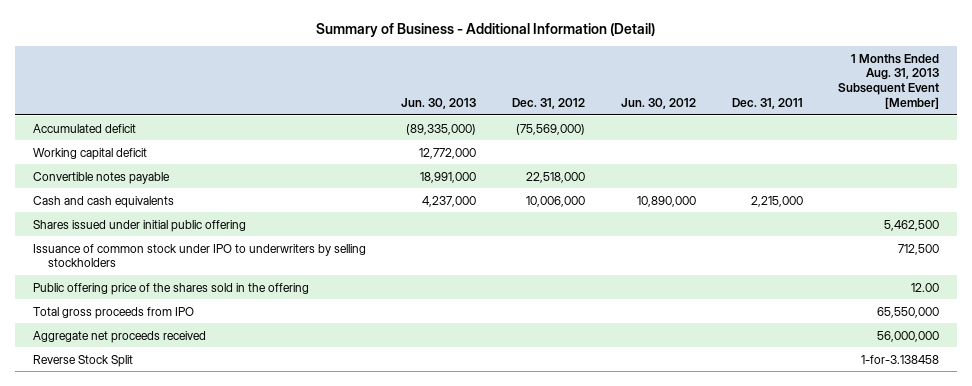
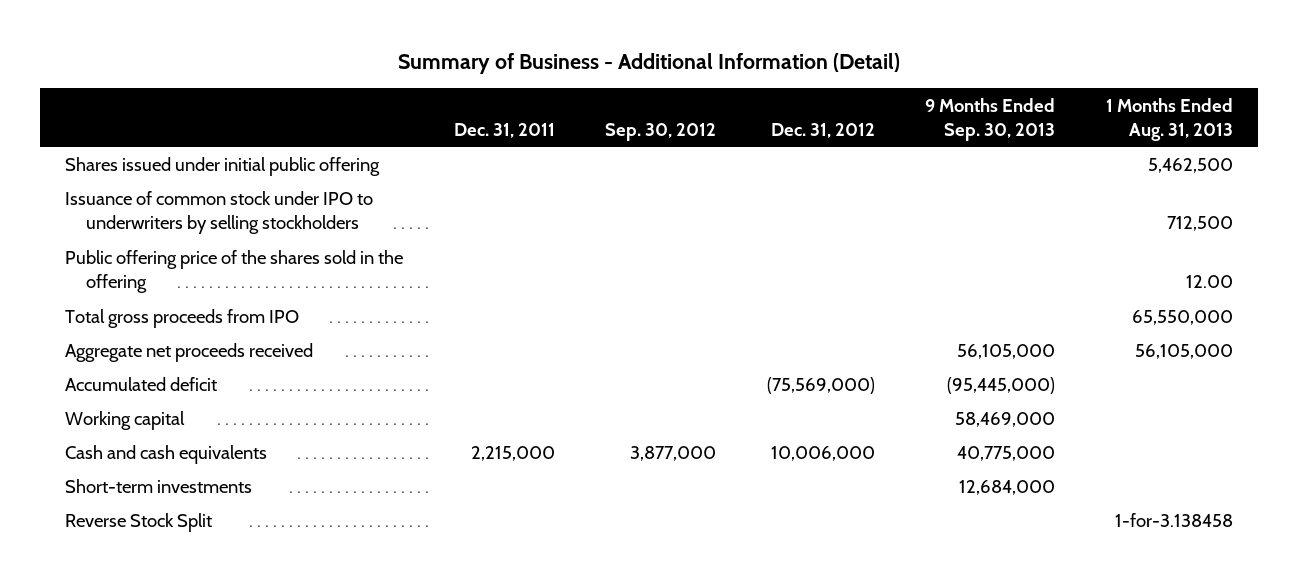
- | Jun. 30, 2013 | Dec. 31, 2012 | Jun. 30, 2012 | Dec. 31, 2011 | 1 Months Ended Aug. 31, 2013 Subsequent Event [Member]
+ | Dec. 31, 2011 | Sep. 30, 2012 | Dec. 31, 2012 | 9 Months Ended Sep. 30, 2013 | 1 Months Ended Aug. 31, 2013
- Working capital deficit | 12,772,000 | | | |
- Convertible notes payable | 18,991,000 | 22,518,000 | | |
moved down: Accumulated deficit | | | (75,569,000) | (95,445,000) |
+ Working capital | | | | 58,469,000 |
moved down: Cash and cash equivalents | 2,215,000 | 3,877,000 | 10,006,000 | 40,775,000 |
+ Short-term investments | | | | 12,684,000 |

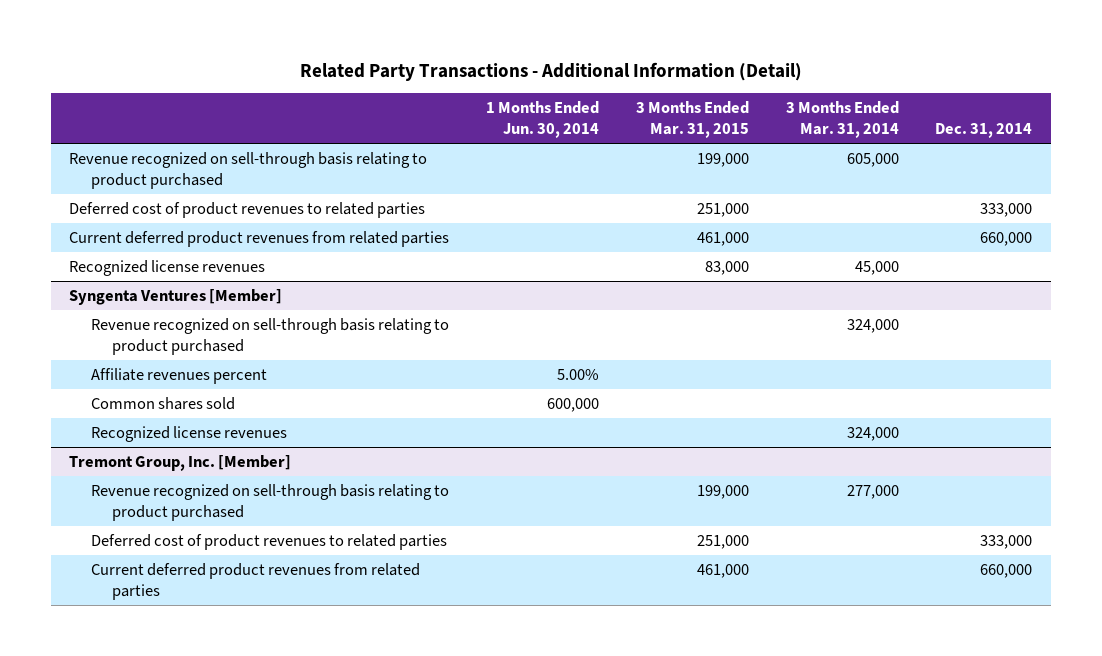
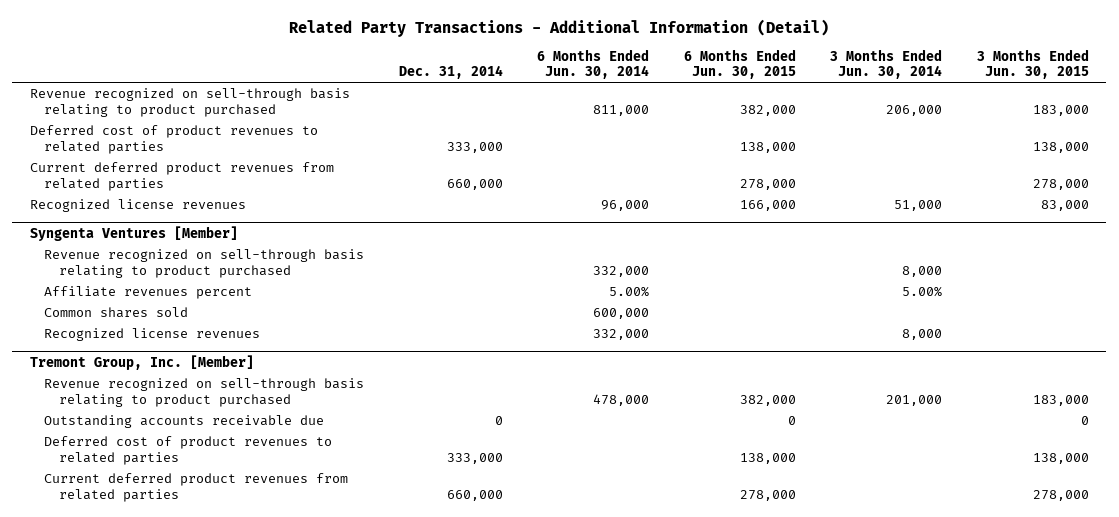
- | 1 Months Ended Jun. 30, 2014 | 3 Months Ended Mar. 31, 2015 | 3 Months Ended Mar. 31, 2014 | Dec. 31, 2014
+ | Dec. 31, 2014 | 6 Months Ended Jun. 30, 2014 | 6 Months Ended Jun. 30, 2015 | 3 Months Ended Jun. 30, 2014 | 3 Months Ended Jun. 30, 2015
@ Tremont Group, Inc. [Member]
+ Outstanding accounts receivable due | 0 | | 0 | | 0

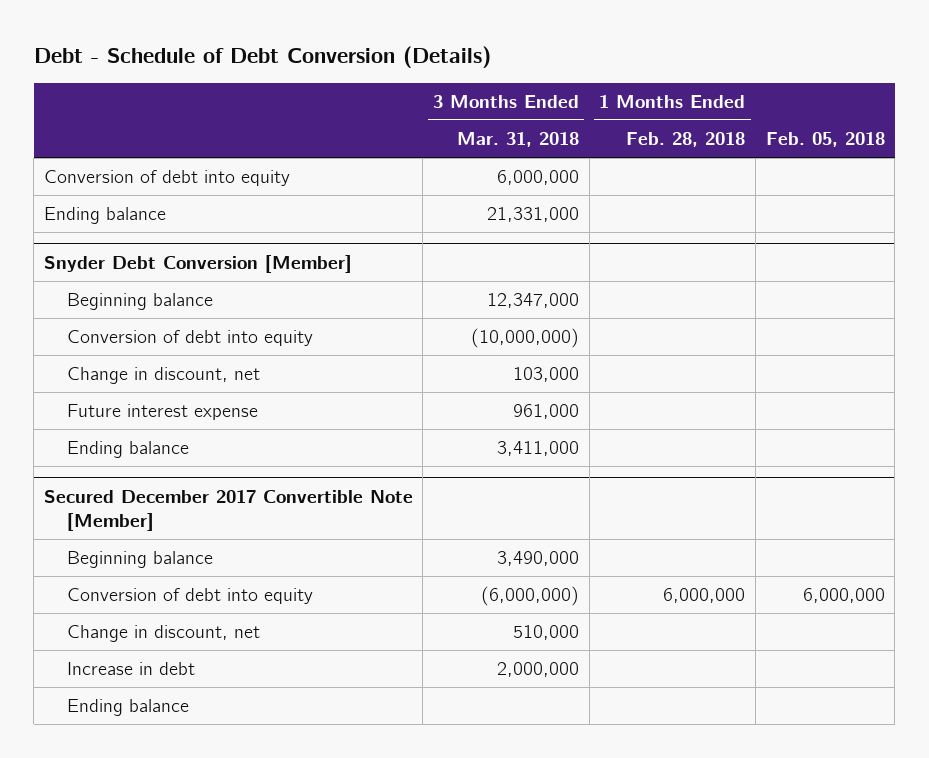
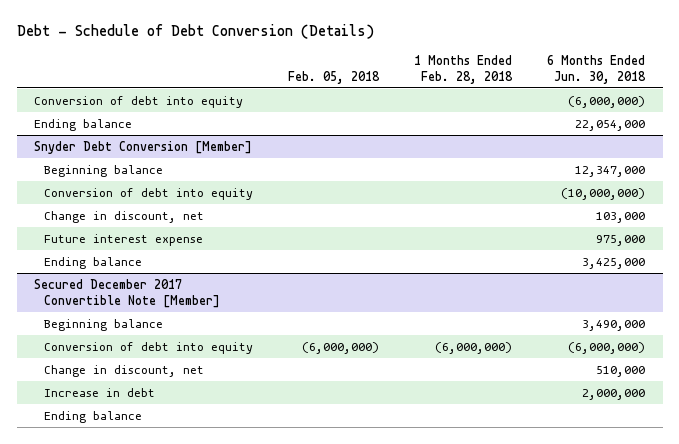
- | 3 Months Ended Mar. 31, 2018 | 1 Months Ended Feb. 28, 2018 | Feb. 05, 2018
+ | Feb. 05, 2018 | 1 Months Ended Feb. 28, 2018 | 6 Months Ended Jun. 30, 2018
@ Secured December 2017 Convertible Note [Member]
- Conversion of debt into equity | (6,000,000) | 6,000,000 | 6,000,000
+ Conversion of debt into equity | (6,000,000) | (6,000,000) | (6,000,000)

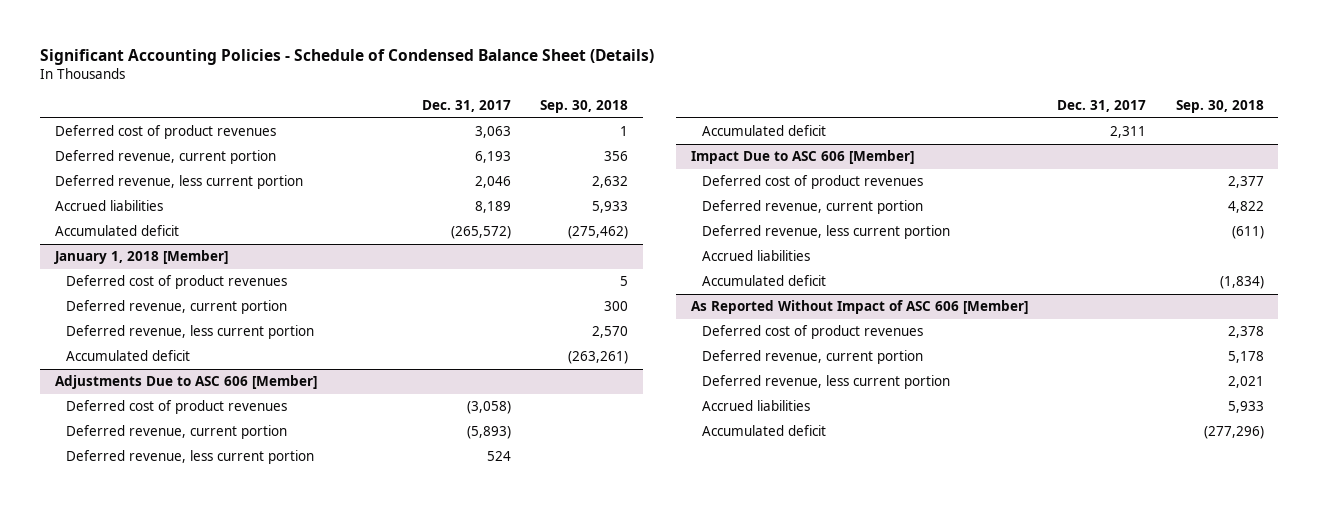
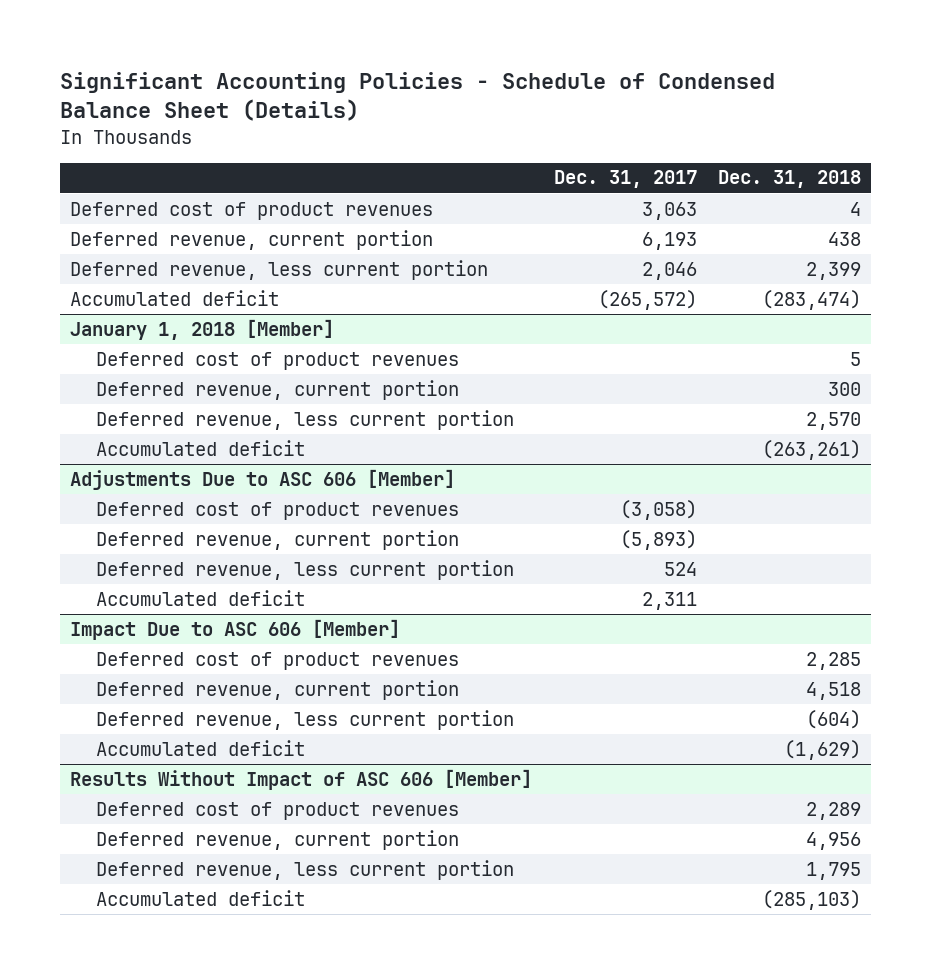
- | Dec. 31, 2017 | Sep. 30, 2018
+ | Dec. 31, 2017 | Dec. 31, 2018
- Accrued liabilities | 8,189 | 5,933
@ Impact Due to ASC 606 [Member]
- Accrued liabilities
- As Reported Without Impact of ASC 606 [Member]
- Deferred cost of product revenues | | 2,378
- Deferred revenue, current portion | | 5,178
- Deferred revenue, less current portion | | 2,021
- Accrued liabilities | | 5,933
- Accumulated deficit | | (277,296)
+ Results Without Impact of ASC 606 [Member]
+ Deferred cost of product revenues | | 2,289
+ Deferred revenue, current portion | | 4,956
+ Deferred revenue, less current portion | | 1,795
+ Accumulated deficit | | (285,103)

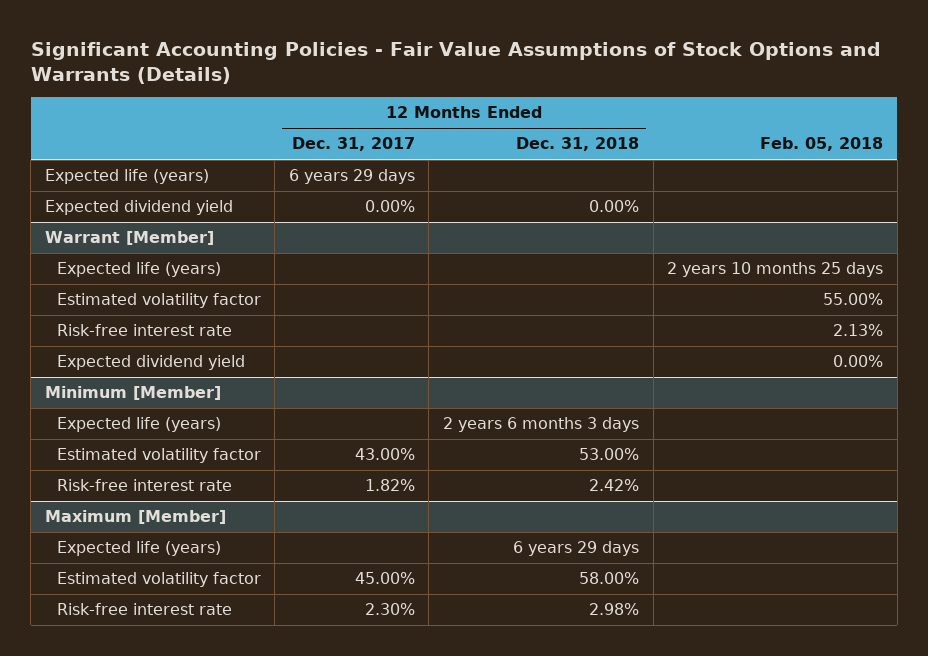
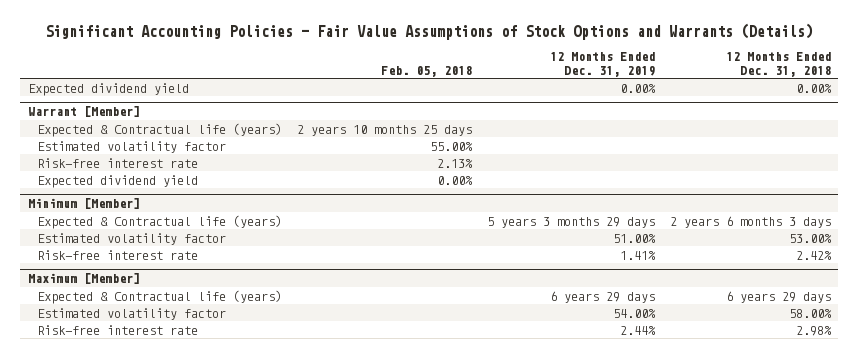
- | 12 Months Ended Dec. 31, 2017 | 12 Months Ended Dec. 31, 2018 | Feb. 05, 2018
+ | Feb. 05, 2018 | 12 Months Ended Dec. 31, 2019 | 12 Months Ended Dec. 31, 2018
- Expected life (years) | 6 years 29 days | |
@ Warrant [Member]
- Expected life (years) | | | 2 years 10 months 25 days
+ Expected & Contractual life (years) | 2 years 10 months 25 days | |
@ Minimum [Member]
- Expected life (years) | | 2 years 6 months 3 days |
+ Expected & Contractual life (years) | | 5 years 3 months 29 days | 2 years 6 months 3 days
@ Maximum [Member]
- Expected life (years) | | 6 years 29 days |
+ Expected & Contractual life (years) | | 6 years 29 days | 6 years 29 days

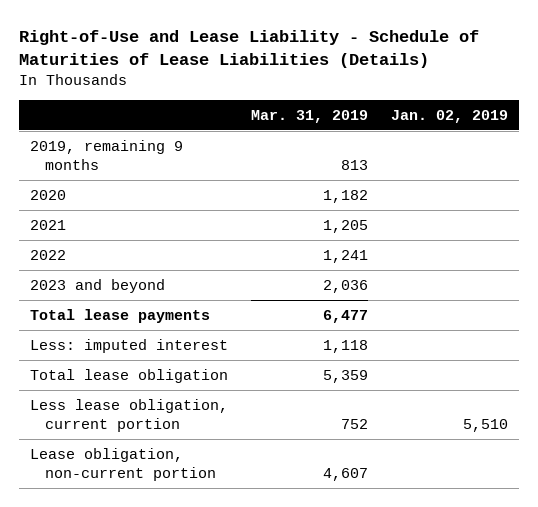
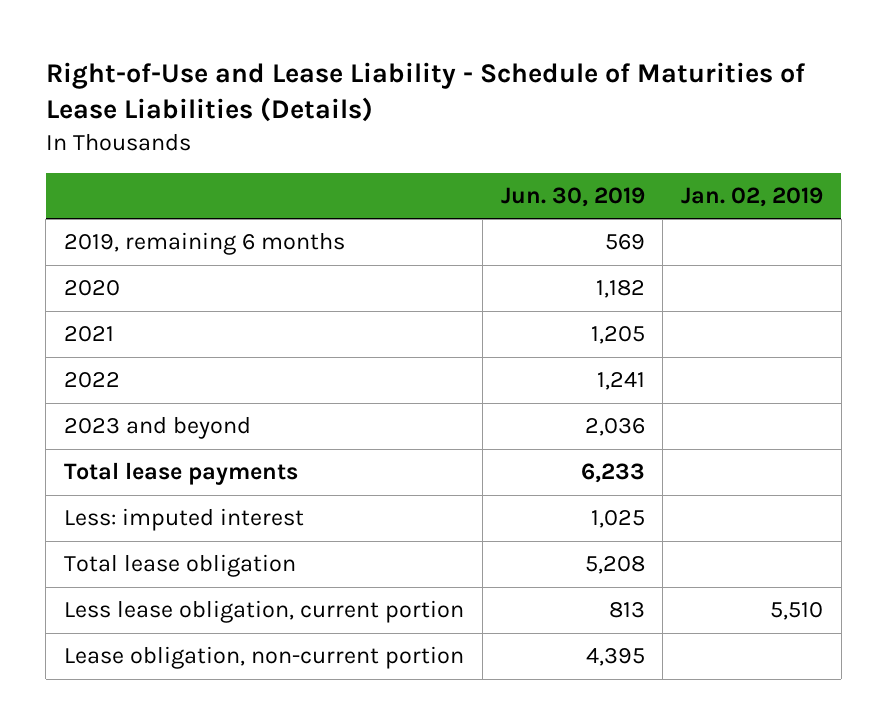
- | Mar. 31, 2019 | Jan. 02, 2019
+ | Jun. 30, 2019 | Jan. 02, 2019
- 2019, remaining 9 months | 813 |
+ 2019, remaining 6 months | 569 |

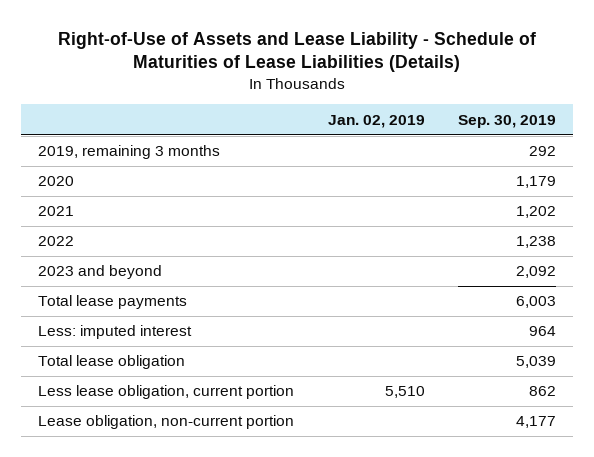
- Right-of-Use and Lease Liability - Schedule of Maturities of Lease Liabilities (Details)
+ Right-of-Use of Assets and Lease Liability - Schedule of Maturities of Lease Liabilities (Details)
- | Jun. 30, 2019 | Jan. 02, 2019
+ | Jan. 02, 2019 | Sep. 30, 2019
- 2019, remaining 6 months | 569 |
+ 2019, remaining 3 months | | 292

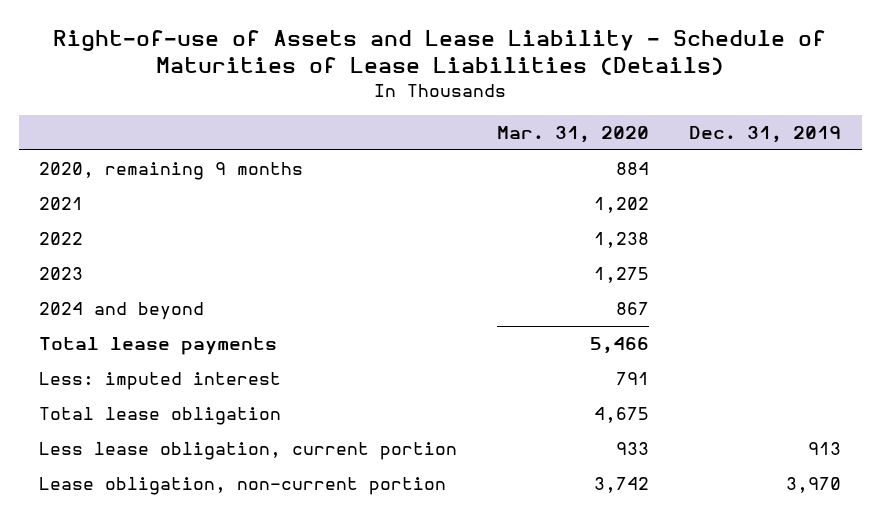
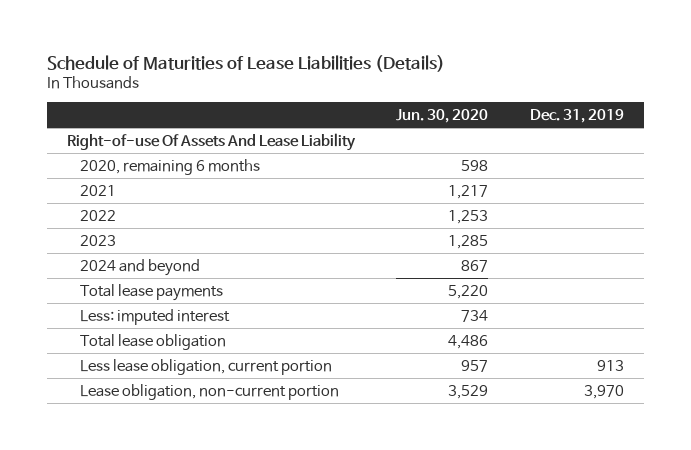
- Right-of-use of Assets and Lease Liability - Schedule of Maturities of Lease Liabilities (Details)
+ Schedule of Maturities of Lease Liabilities (Details)
- | Mar. 31, 2020 | Dec. 31, 2019
+ | Jun. 30, 2020 | Dec. 31, 2019
- 2020, remaining 9 months | 884 |
+ Right-of-use Of Assets And Lease Liability
+ 2020, remaining 6 months | 598 |

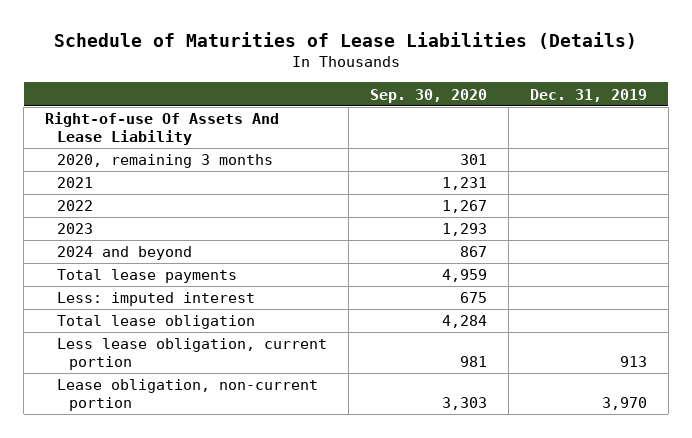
- | Jun. 30, 2020 | Dec. 31, 2019
+ | Sep. 30, 2020 | Dec. 31, 2019
- 2020, remaining 6 months | 598 |
+ 2020, remaining 3 months | 301 |

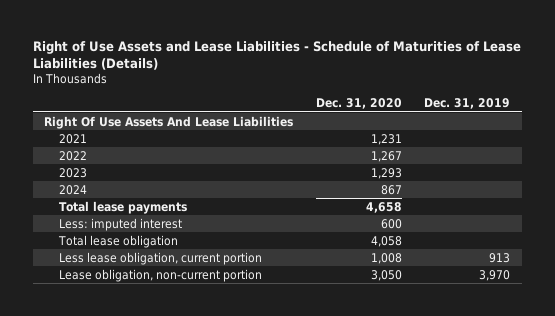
- Schedule of Maturities of Lease Liabilities (Details)
+ Right of Use Assets and Lease Liabilities - Schedule of Maturities of Lease Liabilities (Details)
- | Sep. 30, 2020 | Dec. 31, 2019
+ | Dec. 31, 2020 | Dec. 31, 2019
- Right-of-use Of Assets And Lease Liability
- 2020, remaining 3 months | 301 |
+ Right Of Use Assets And Lease Liabilities
- 2024 and beyond | 867 |
+ 2024 | 867 |

